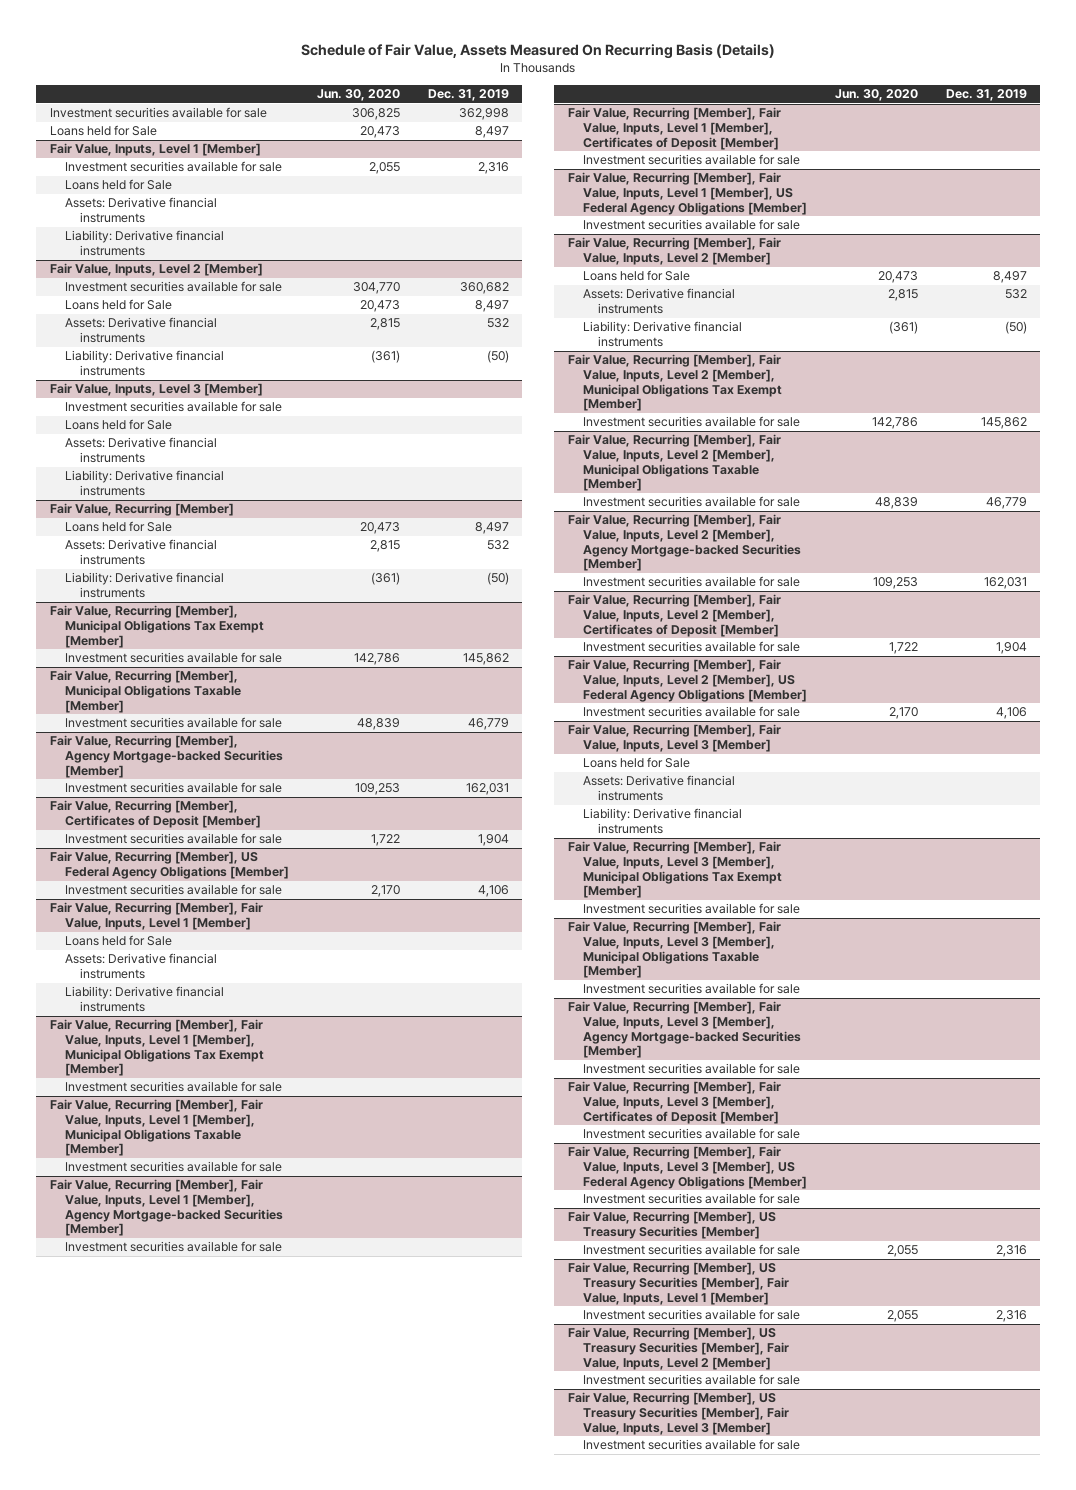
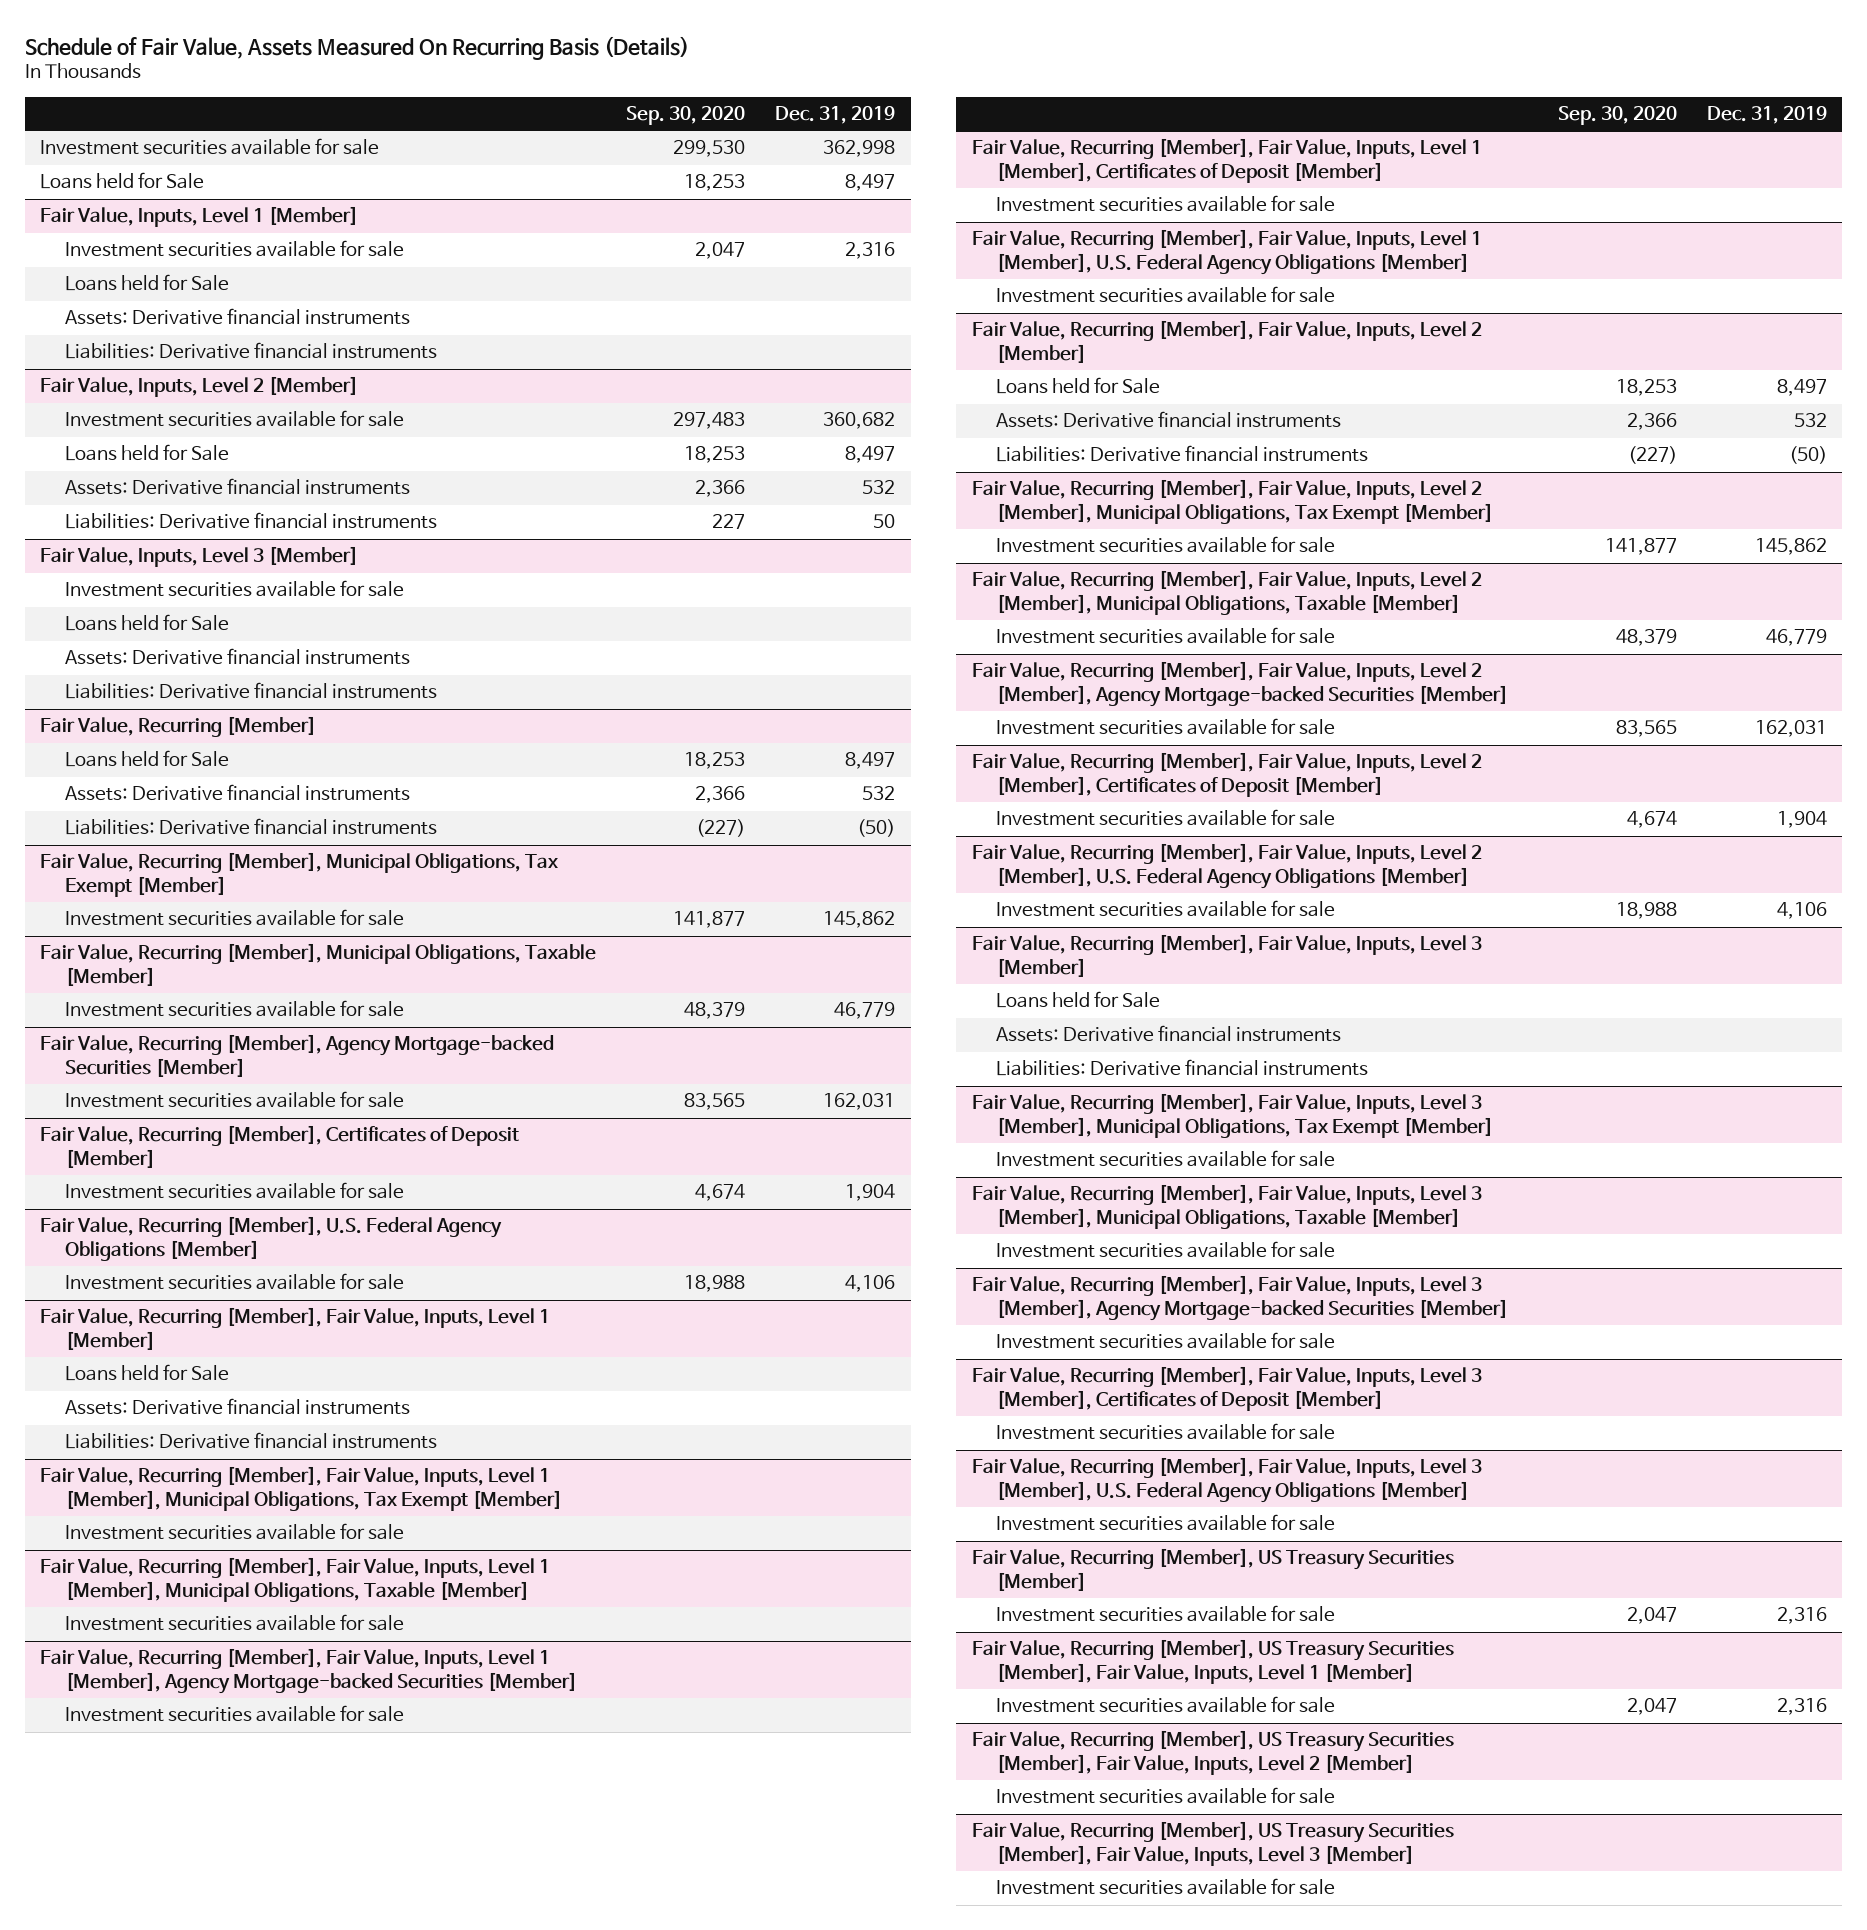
- | Jun. 30, 2020 | Dec. 31, 2019
+ | Sep. 30, 2020 | Dec. 31, 2019
@ Fair Value, Inputs, Level 1 [Member]
- Liability: Derivative financial instruments
+ Liabilities: Derivative financial instruments
@ Fair Value, Inputs, Level 2 [Member]
- Liability: Derivative financial instruments | (361) | (50)
+ Liabilities: Derivative financial instruments | 227 | 50
@ Fair Value, Inputs, Level 3 [Member]
- Liability: Derivative financial instruments
+ Liabilities: Derivative financial instruments
@ Fair Value, Recurring [Member]
- Liability: Derivative financial instruments | (361) | (50)
- Fair Value, Recurring [Member], Municipal Obligations Tax Exempt [Member]
@ Fair Value, Recurring [Member]
+ Liabilities: Derivative financial instruments | (227) | (50)
+ Fair Value, Recurring [Member], Municipal Obligations, Tax Exempt [Member]
- Fair Value, Recurring [Member], Municipal Obligations Taxable [Member]
+ Fair Value, Recurring [Member], Municipal Obligations, Taxable [Member]
- Fair Value, Recurring [Member], US Federal Agency Obligations [Member]
+ Fair Value, Recurring [Member], U.S. Federal Agency Obligations [Member]
@ Fair Value, Recurring [Member], Fair Value, Inputs, Level 1 [Member]
- Liability: Derivative financial instruments
- Fair Value, Recurring [Member], Fair Value, Inputs, Level 1 [Member], Municipal Obligations Tax Exempt [Member]
@ Fair Value, Recurring [Member], Fair Value, Inputs, Level 1 [Member]
+ Liabilities: Derivative financial instruments
+ Fair Value, Recurring [Member], Fair Value, Inputs, Level 1 [Member], Municipal Obligations, Tax Exempt [Member]
- Fair Value, Recurring [Member], Fair Value, Inputs, Level 1 [Member], Municipal Obligations Taxable [Member]
+ Fair Value, Recurring [Member], Fair Value, Inputs, Level 1 [Member], Municipal Obligations, Taxable [Member]
- Fair Value, Recurring [Member], Fair Value, Inputs, Level 1 [Member], US Federal Agency Obligations [Member]
+ Fair Value, Recurring [Member], Fair Value, Inputs, Level 1 [Member], U.S. Federal Agency Obligations [Member]
@ Fair Value, Recurring [Member], Fair Value, Inputs, Level 2 [Member]
- Liability: Derivative financial instruments | (361) | (50)
- Fair Value, Recurring [Member], Fair Value, Inputs, Level 2 [Member], Municipal Obligations Tax Exempt [Member]
@ Fair Value, Recurring [Member], Fair Value, Inputs, Level 2 [Member]
+ Liabilities: Derivative financial instruments | (227) | (50)
+ Fair Value, Recurring [Member], Fair Value, Inputs, Level 2 [Member], Municipal Obligations, Tax Exempt [Member]
- Fair Value, Recurring [Member], Fair Value, Inputs, Level 2 [Member], Municipal Obligations Taxable [Member]
+ Fair Value, Recurring [Member], Fair Value, Inputs, Level 2 [Member], Municipal Obligations, Taxable [Member]
- Fair Value, Recurring [Member], Fair Value, Inputs, Level 2 [Member], US Federal Agency Obligations [Member]
+ Fair Value, Recurring [Member], Fair Value, Inputs, Level 2 [Member], U.S. Federal Agency Obligations [Member]
@ Fair Value, Recurring [Member], Fair Value, Inputs, Level 3 [Member]
- Liability: Derivative financial instruments
- Fair Value, Recurring [Member], Fair Value, Inputs, Level 3 [Member], Municipal Obligations Tax Exempt [Member]
@ Fair Value, Recurring [Member], Fair Value, Inputs, Level 3 [Member]
+ Liabilities: Derivative financial instruments
+ Fair Value, Recurring [Member], Fair Value, Inputs, Level 3 [Member], Municipal Obligations, Tax Exempt [Member]
- Fair Value, Recurring [Member], Fair Value, Inputs, Level 3 [Member], Municipal Obligations Taxable [Member]
+ Fair Value, Recurring [Member], Fair Value, Inputs, Level 3 [Member], Municipal Obligations, Taxable [Member]
- Fair Value, Recurring [Member], Fair Value, Inputs, Level 3 [Member], US Federal Agency Obligations [Member]
+ Fair Value, Recurring [Member], Fair Value, Inputs, Level 3 [Member], U.S. Federal Agency Obligations [Member]

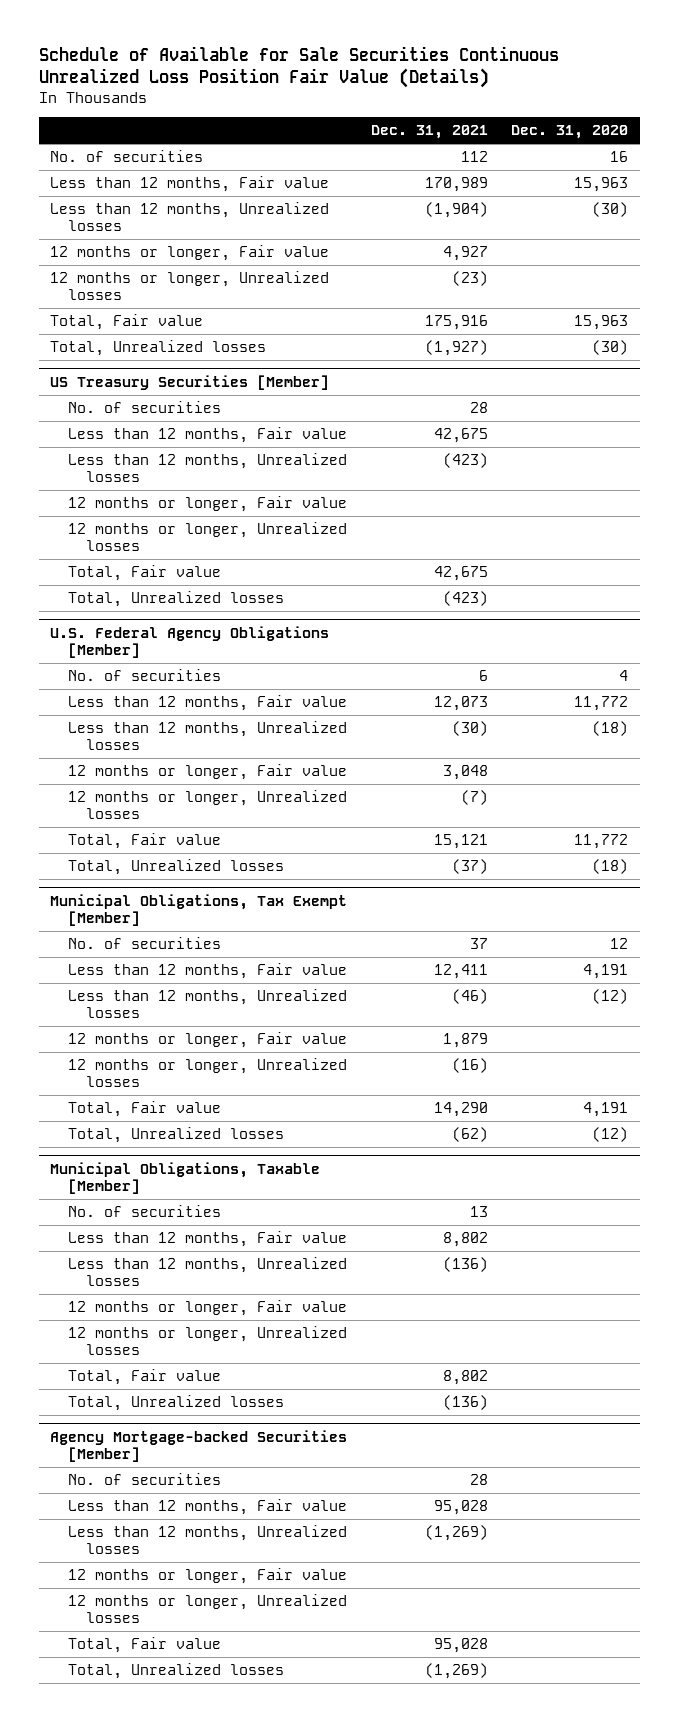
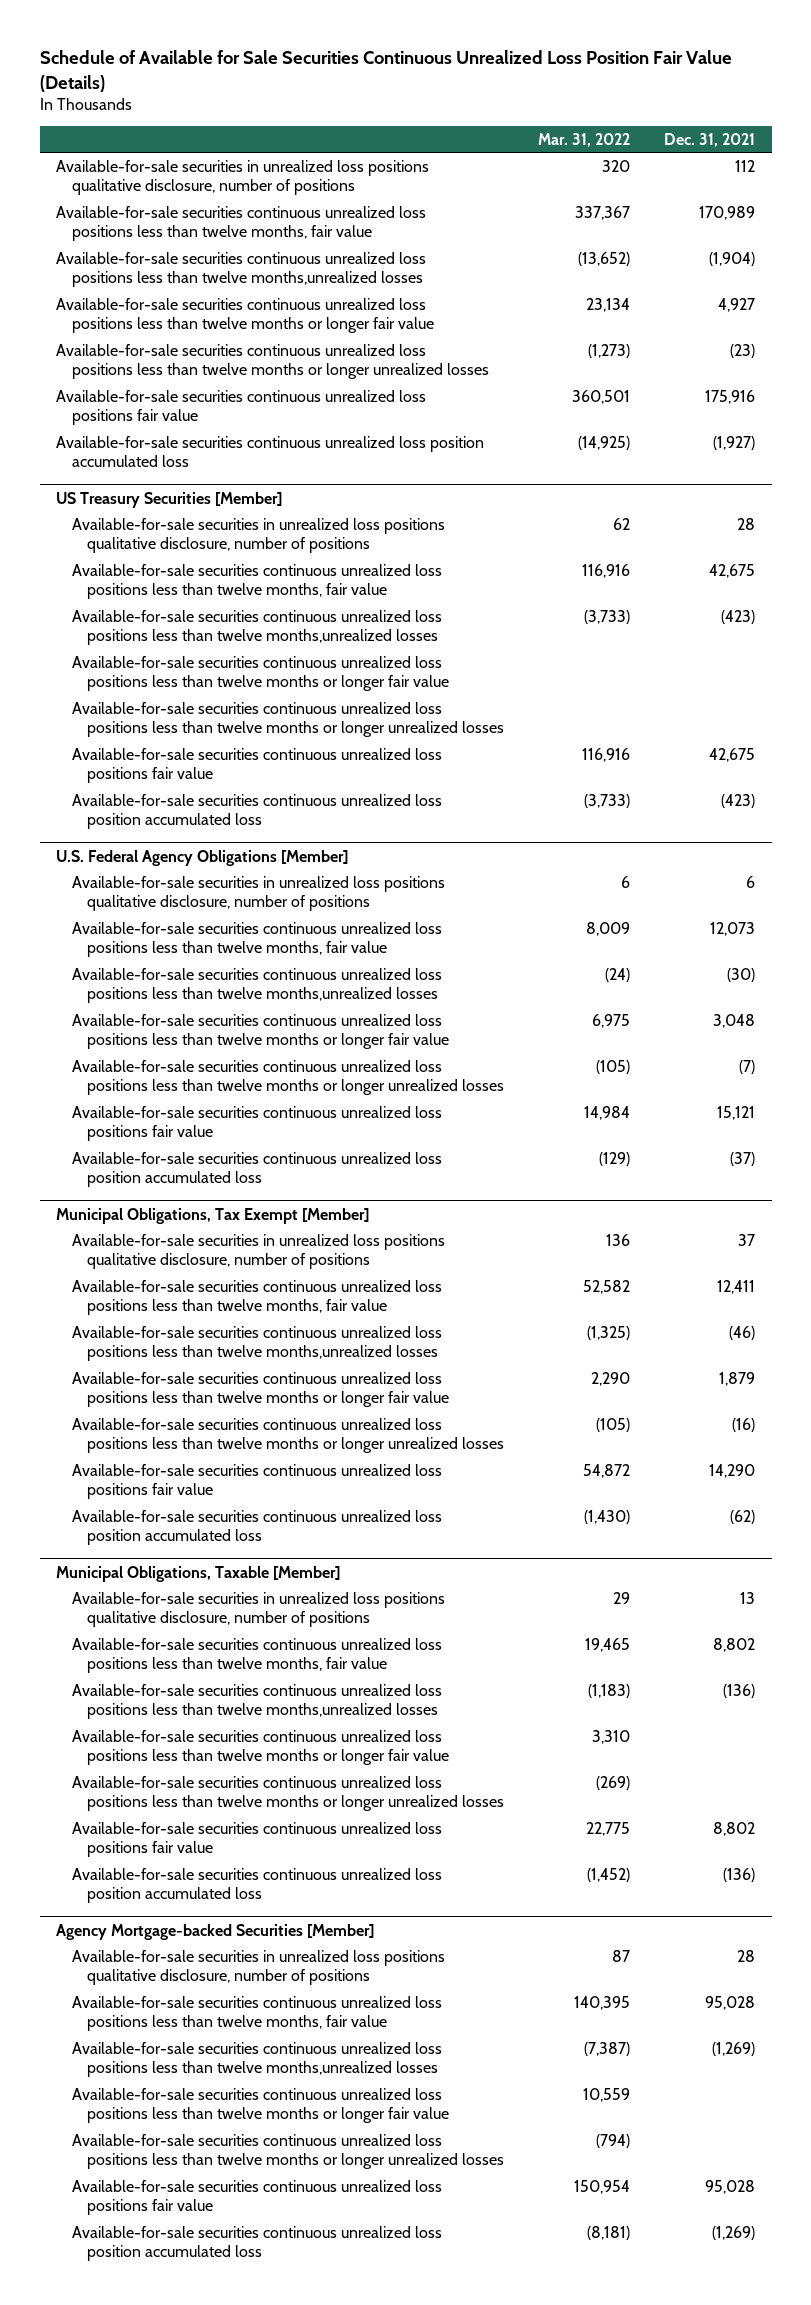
- | Dec. 31, 2021 | Dec. 31, 2020
+ | Mar. 31, 2022 | Dec. 31, 2021
- No. of securities | 112 | 16
- Less than 12 months, Fair value | 170,989 | 15,963
- Less than 12 months, Unrealized losses | (1,904) | (30)
- 12 months or longer, Fair value | 4,927 |
- 12 months or longer, Unrealized losses | (23) |
- Total, Fair value | 175,916 | 15,963
- Total, Unrealized losses | (1,927) | (30)
+ Available-for-sale securities in unrealized loss positions qualitative disclosure, number of positions | 320 | 112
+ Available-for-sale securities continuous unrealized loss positions less than twelve months, fair value | 337,367 | 170,989
+ Available-for-sale securities continuous unrealized loss positions less than twelve months,unrealized losses | (13,652) | (1,904)
+ Available-for-sale securities continuous unrealized loss positions less than twelve months or longer fair value | 23,134 | 4,927
+ Available-for-sale securities continuous unrealized loss positions less than twelve months or longer unrealized losses | (1,273) | (23)
+ Available-for-sale securities continuous unrealized loss positions fair value | 360,501 | 175,916
+ Available-for-sale securities continuous unrealized loss position accumulated loss | (14,925) | (1,927)
@ US Treasury Securities [Member]
- No. of securities | 28 |
- Less than 12 months, Fair value | 42,675 |
- Less than 12 months, Unrealized losses | (423) |
- 12 months or longer, Fair value
- 12 months or longer, Unrealized losses
- Total, Fair value | 42,675 |
- Total, Unrealized losses | (423) |
+ Available-for-sale securities in unrealized loss positions qualitative disclosure, number of positions | 62 | 28
+ Available-for-sale securities continuous unrealized loss positions less than twelve months, fair value | 116,916 | 42,675
+ Available-for-sale securities continuous unrealized loss positions less than twelve months,unrealized losses | (3,733) | (423)
+ Available-for-sale securities continuous unrealized loss positions less than twelve months or longer fair value
+ Available-for-sale securities continuous unrealized loss positions less than twelve months or longer unrealized losses
+ Available-for-sale securities continuous unrealized loss positions fair value | 116,916 | 42,675
+ Available-for-sale securities continuous unrealized loss position accumulated loss | (3,733) | (423)
@ U.S. Federal Agency Obligations [Member]
- No. of securities | 6 | 4
- Less than 12 months, Fair value | 12,073 | 11,772
- Less than 12 months, Unrealized losses | (30) | (18)
- 12 months or longer, Fair value | 3,048 |
- 12 months or longer, Unrealized losses | (7) |
- Total, Fair value | 15,121 | 11,772
- Total, Unrealized losses | (37) | (18)
+ Available-for-sale securities in unrealized loss positions qualitative disclosure, number of positions | 6 | 6
+ Available-for-sale securities continuous unrealized loss positions less than twelve months, fair value | 8,009 | 12,073
+ Available-for-sale securities continuous unrealized loss positions less than twelve months,unrealized losses | (24) | (30)
+ Available-for-sale securities continuous unrealized loss positions less than twelve months or longer fair value | 6,975 | 3,048
+ Available-for-sale securities continuous unrealized loss positions less than twelve months or longer unrealized losses | (105) | (7)
+ Available-for-sale securities continuous unrealized loss positions fair value | 14,984 | 15,121
+ Available-for-sale securities continuous unrealized loss position accumulated loss | (129) | (37)
@ Municipal Obligations, Tax Exempt [Member]
- No. of securities | 37 | 12
- Less than 12 months, Fair value | 12,411 | 4,191
- Less than 12 months, Unrealized losses | (46) | (12)
- 12 months or longer, Fair value | 1,879 |
- 12 months or longer, Unrealized losses | (16) |
- Total, Fair value | 14,290 | 4,191
- Total, Unrealized losses | (62) | (12)
+ Available-for-sale securities in unrealized loss positions qualitative disclosure, number of positions | 136 | 37
+ Available-for-sale securities continuous unrealized loss positions less than twelve months, fair value | 52,582 | 12,411
+ Available-for-sale securities continuous unrealized loss positions less than twelve months,unrealized losses | (1,325) | (46)
+ Available-for-sale securities continuous unrealized loss positions less than twelve months or longer fair value | 2,290 | 1,879
+ Available-for-sale securities continuous unrealized loss positions less than twelve months or longer unrealized losses | (105) | (16)
+ Available-for-sale securities continuous unrealized loss positions fair value | 54,872 | 14,290
+ Available-for-sale securities continuous unrealized loss position accumulated loss | (1,430) | (62)
@ Municipal Obligations, Taxable [Member]
- No. of securities | 13 |
- Less than 12 months, Fair value | 8,802 |
- Less than 12 months, Unrealized losses | (136) |
- 12 months or longer, Fair value
- 12 months or longer, Unrealized losses
- Total, Fair value | 8,802 |
- Total, Unrealized losses | (136) |
+ Available-for-sale securities in unrealized loss positions qualitative disclosure, number of positions | 29 | 13
+ Available-for-sale securities continuous unrealized loss positions less than twelve months, fair value | 19,465 | 8,802
+ Available-for-sale securities continuous unrealized loss positions less than twelve months,unrealized losses | (1,183) | (136)
+ Available-for-sale securities continuous unrealized loss positions less than twelve months or longer fair value | 3,310 |
+ Available-for-sale securities continuous unrealized loss positions less than twelve months or longer unrealized losses | (269) |
+ Available-for-sale securities continuous unrealized loss positions fair value | 22,775 | 8,802
+ Available-for-sale securities continuous unrealized loss position accumulated loss | (1,452) | (136)
@ Agency Mortgage-backed Securities [Member]
- No. of securities | 28 |
- Less than 12 months, Fair value | 95,028 |
- Less than 12 months, Unrealized losses | (1,269) |
- 12 months or longer, Fair value
- 12 months or longer, Unrealized losses
- Total, Fair value | 95,028 |
- Total, Unrealized losses | (1,269) |
+ Available-for-sale securities in unrealized loss positions qualitative disclosure, number of positions | 87 | 28
+ Available-for-sale securities continuous unrealized loss positions less than twelve months, fair value | 140,395 | 95,028
+ Available-for-sale securities continuous unrealized loss positions less than twelve months,unrealized losses | (7,387) | (1,269)
+ Available-for-sale securities continuous unrealized loss positions less than twelve months or longer fair value | 10,559 |
+ Available-for-sale securities continuous unrealized loss positions less than twelve months or longer unrealized losses | (794) |
+ Available-for-sale securities continuous unrealized loss positions fair value | 150,954 | 95,028
+ Available-for-sale securities continuous unrealized loss position accumulated loss | (8,181) | (1,269)

